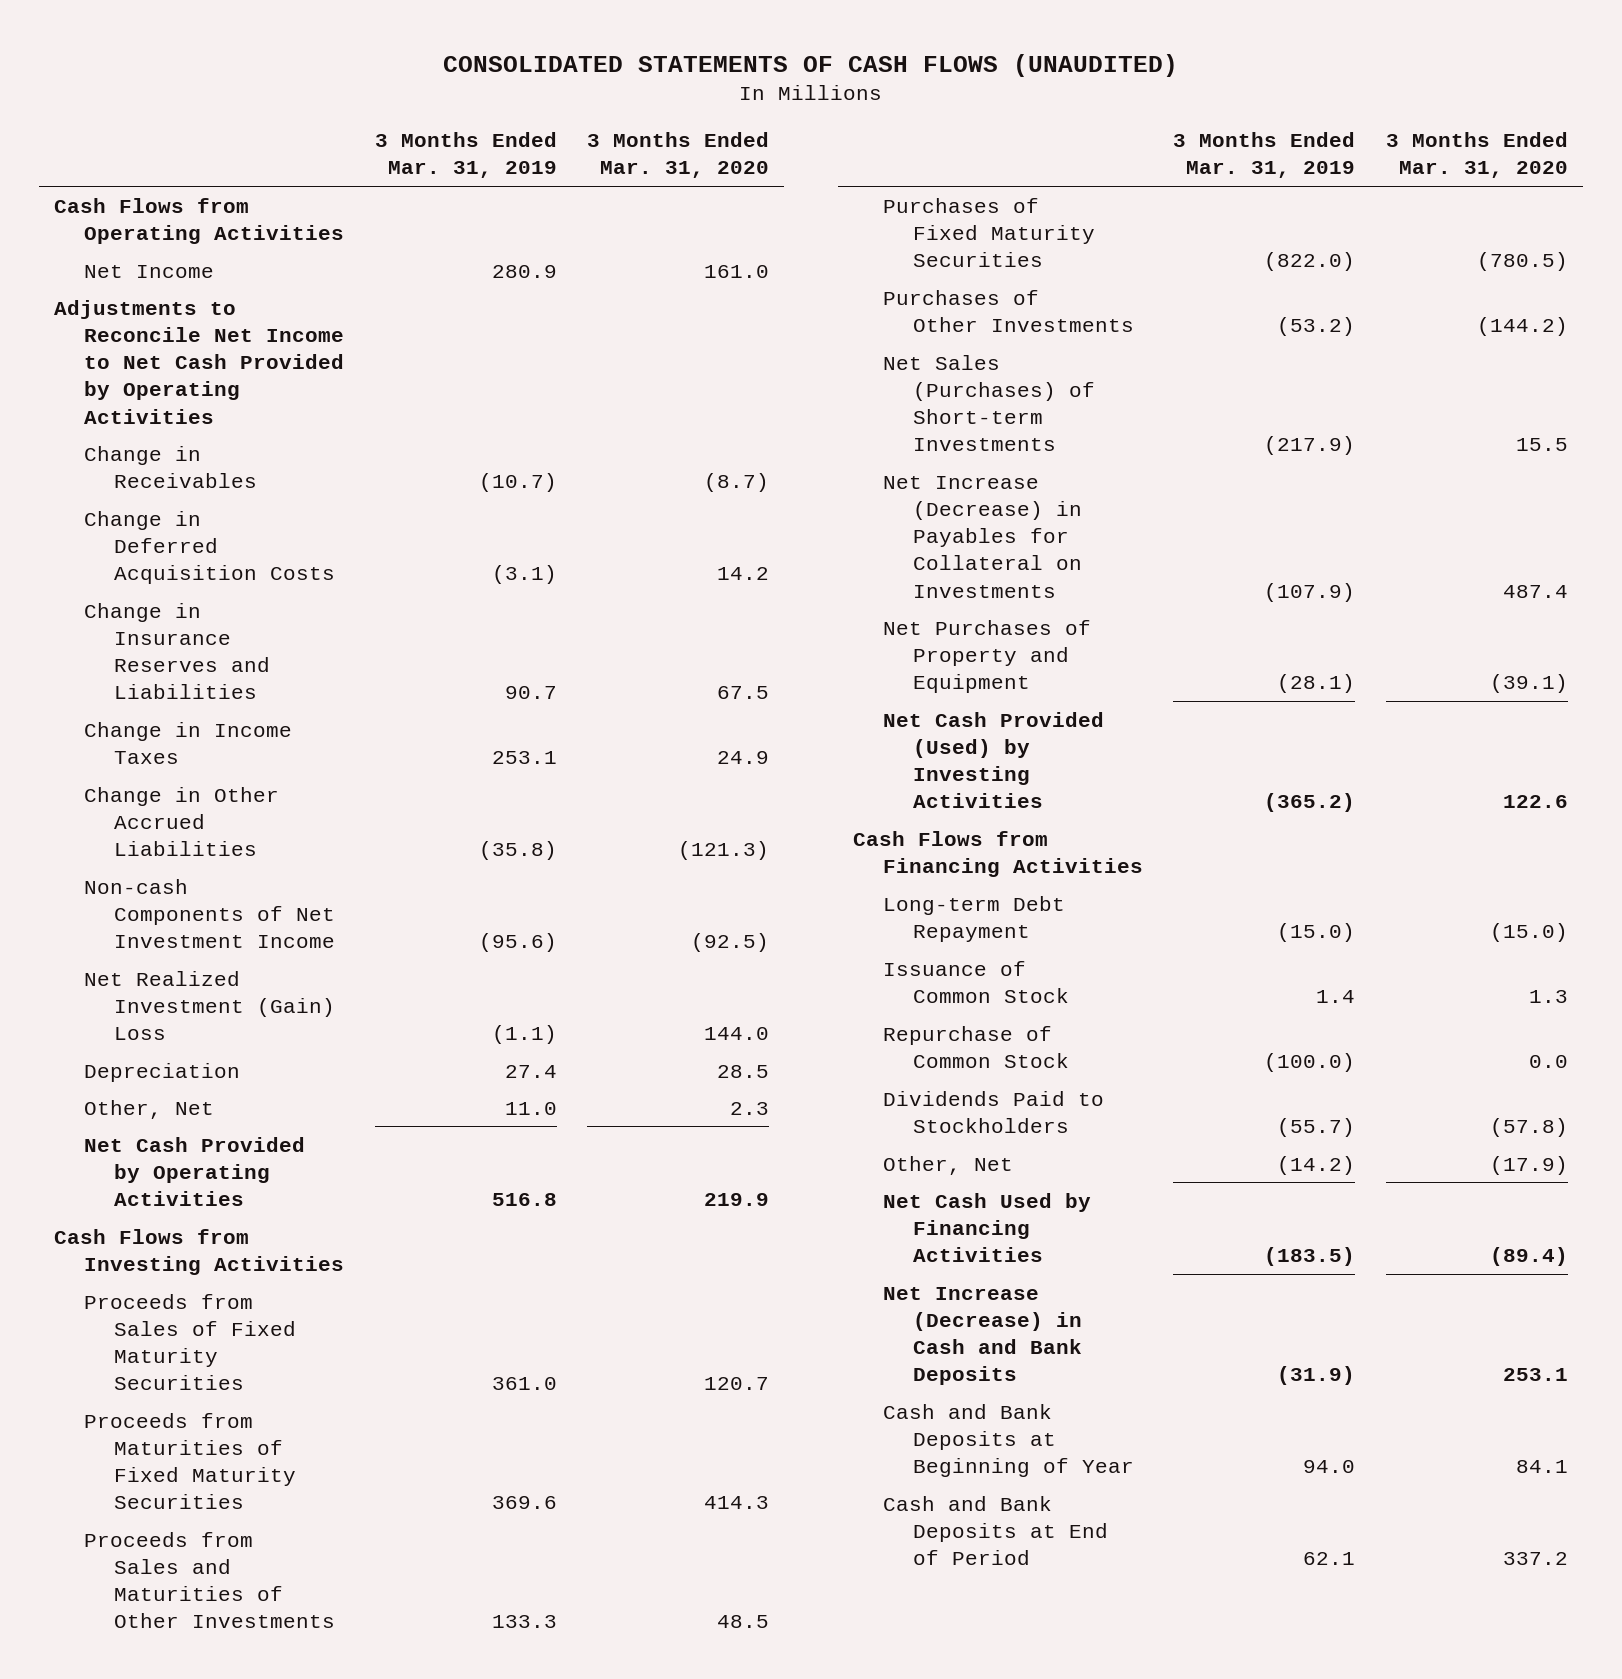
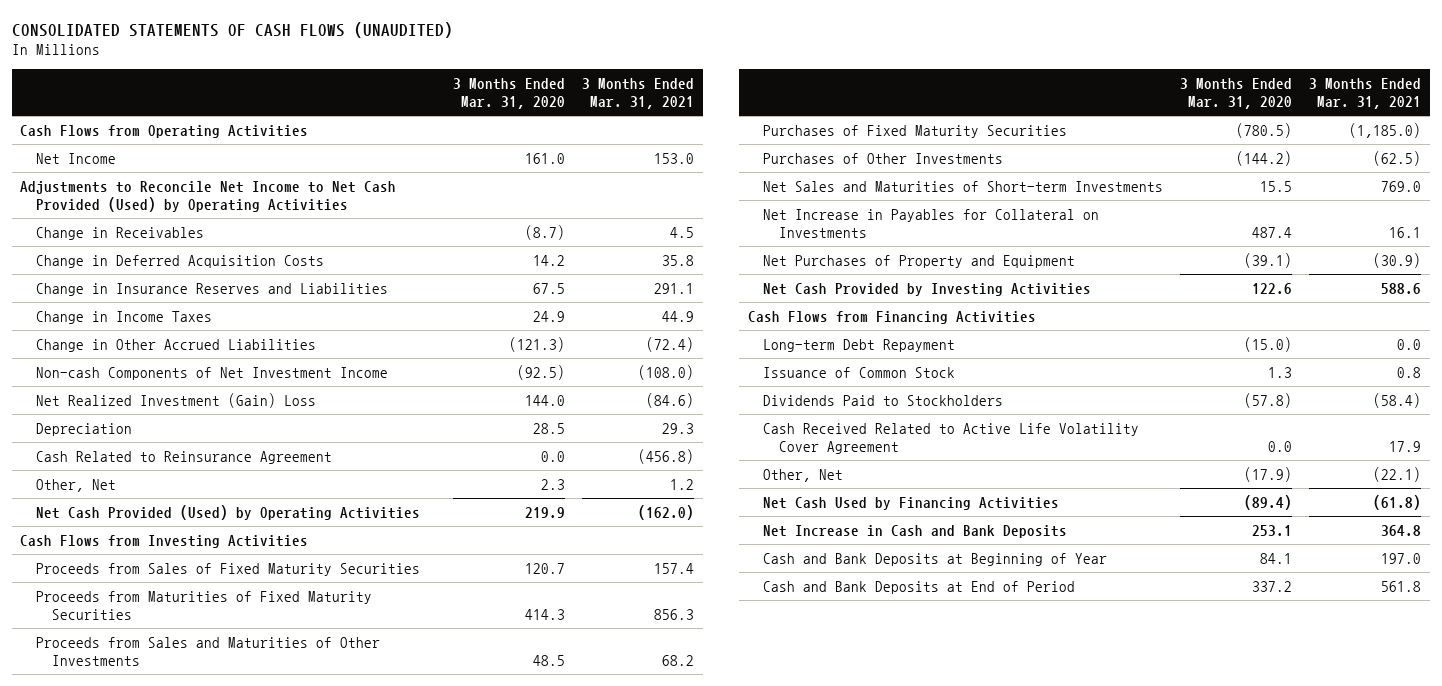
- | 3 Months Ended Mar. 31, 2019 | 3 Months Ended Mar. 31, 2020
+ | 3 Months Ended Mar. 31, 2020 | 3 Months Ended Mar. 31, 2021
- Adjustments to Reconcile Net Income to Net Cash Provided by Operating Activities
+ Adjustments to Reconcile Net Income to Net Cash Provided (Used) by Operating Activities
+ Cash Related to Reinsurance Agreement | 0.0 | (456.8)
- Net Cash Provided by Operating Activities | 516.8 | 219.9
+ Net Cash Provided (Used) by Operating Activities | 219.9 | (162.0)
- Net Sales (Purchases) of Short-term Investments | (217.9) | 15.5
- Net Increase (Decrease) in Payables for Collateral on Investments | (107.9) | 487.4
+ Net Sales and Maturities of Short-term Investments | 15.5 | 769.0
+ Net Increase in Payables for Collateral on Investments | 487.4 | 16.1
- Net Cash Provided (Used) by Investing Activities | (365.2) | 122.6
+ Net Cash Provided by Investing Activities | 122.6 | 588.6
- Repurchase of Common Stock | (100.0) | 0.0
+ Cash Received Related to Active Life Volatility Cover Agreement | 0.0 | 17.9
- Net Increase (Decrease) in Cash and Bank Deposits | (31.9) | 253.1
+ Net Increase in Cash and Bank Deposits | 253.1 | 364.8

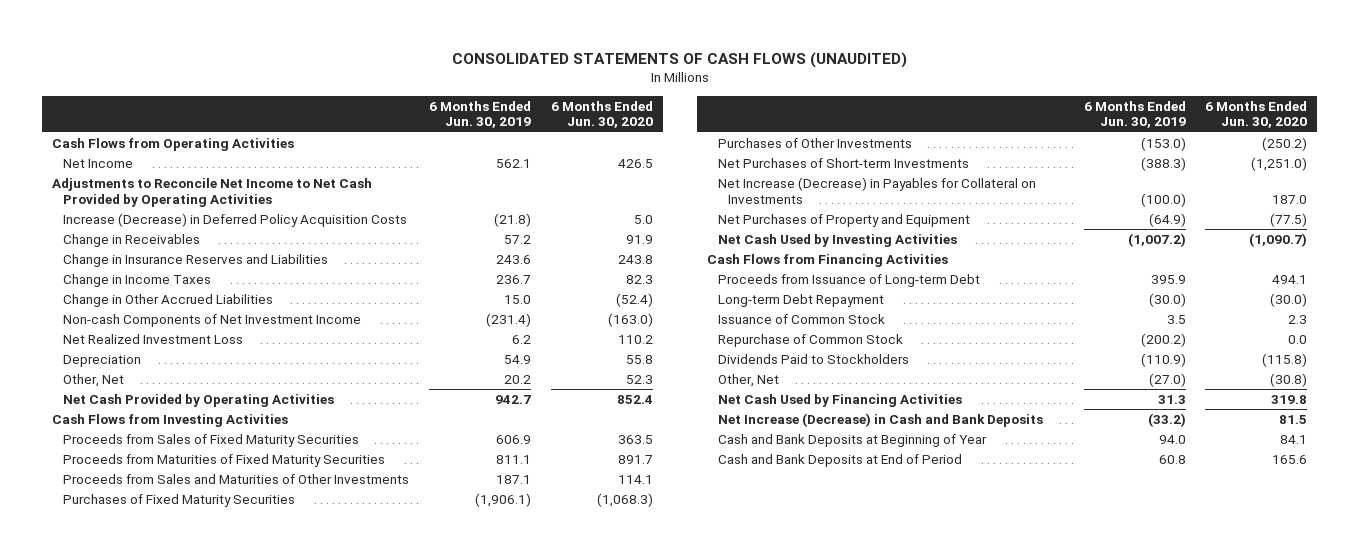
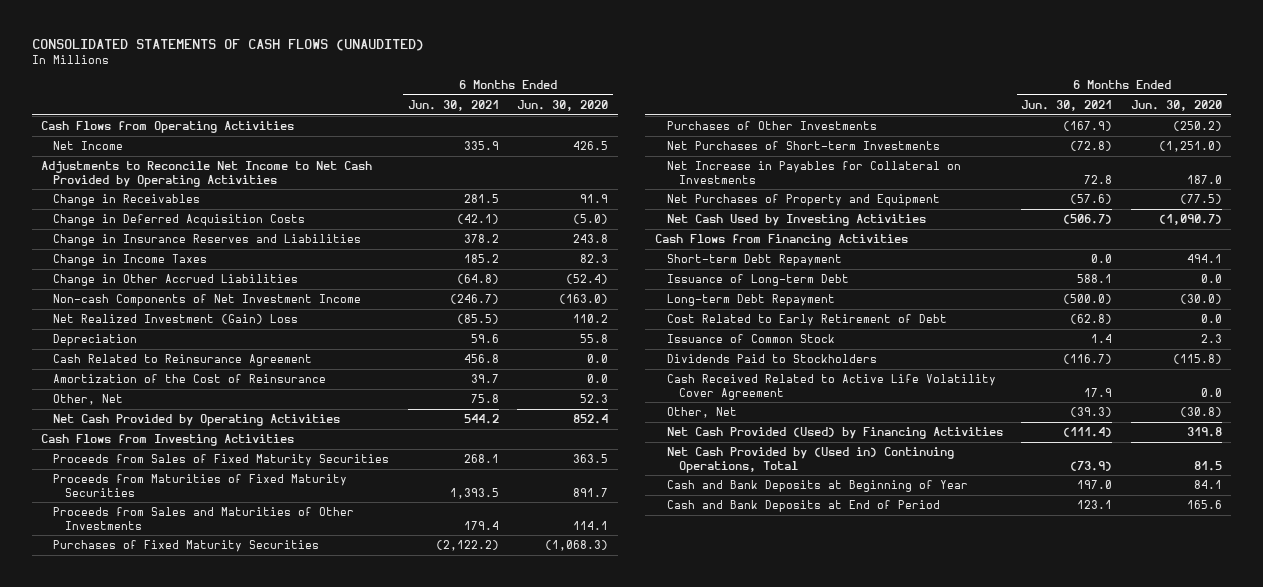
- | 6 Months Ended Jun. 30, 2019 | 6 Months Ended Jun. 30, 2020
+ | 6 Months Ended Jun. 30, 2021 | 6 Months Ended Jun. 30, 2020
- Increase (Decrease) in Deferred Policy Acquisition Costs | (21.8) | 5.0
+ Change in Deferred Acquisition Costs | (42.1) | (5.0)
- Net Realized Investment Loss | 6.2 | 110.2
+ Net Realized Investment (Gain) Loss | (85.5) | 110.2
+ Cash Related to Reinsurance Agreement | 456.8 | 0.0
+ Amortization of the Cost of Reinsurance | 39.7 | 0.0
- Net Increase (Decrease) in Payables for Collateral on Investments | (100.0) | 187.0
+ Net Increase in Payables for Collateral on Investments | 72.8 | 187.0
- Proceeds from Issuance of Long-term Debt | 395.9 | 494.1
+ Short-term Debt Repayment | 0.0 | 494.1
+ Issuance of Long-term Debt | 588.1 | 0.0
+ Cost Related to Early Retirement of Debt | (62.8) | 0.0
- Repurchase of Common Stock | (200.2) | 0.0
+ Cash Received Related to Active Life Volatility Cover Agreement | 17.9 | 0.0
- Net Cash Used by Financing Activities | 31.3 | 319.8
- Net Increase (Decrease) in Cash and Bank Deposits | (33.2) | 81.5
+ Net Cash Provided (Used) by Financing Activities | (111.4) | 319.8
+ Net Cash Provided by (Used in) Continuing Operations, Total | (73.9) | 81.5

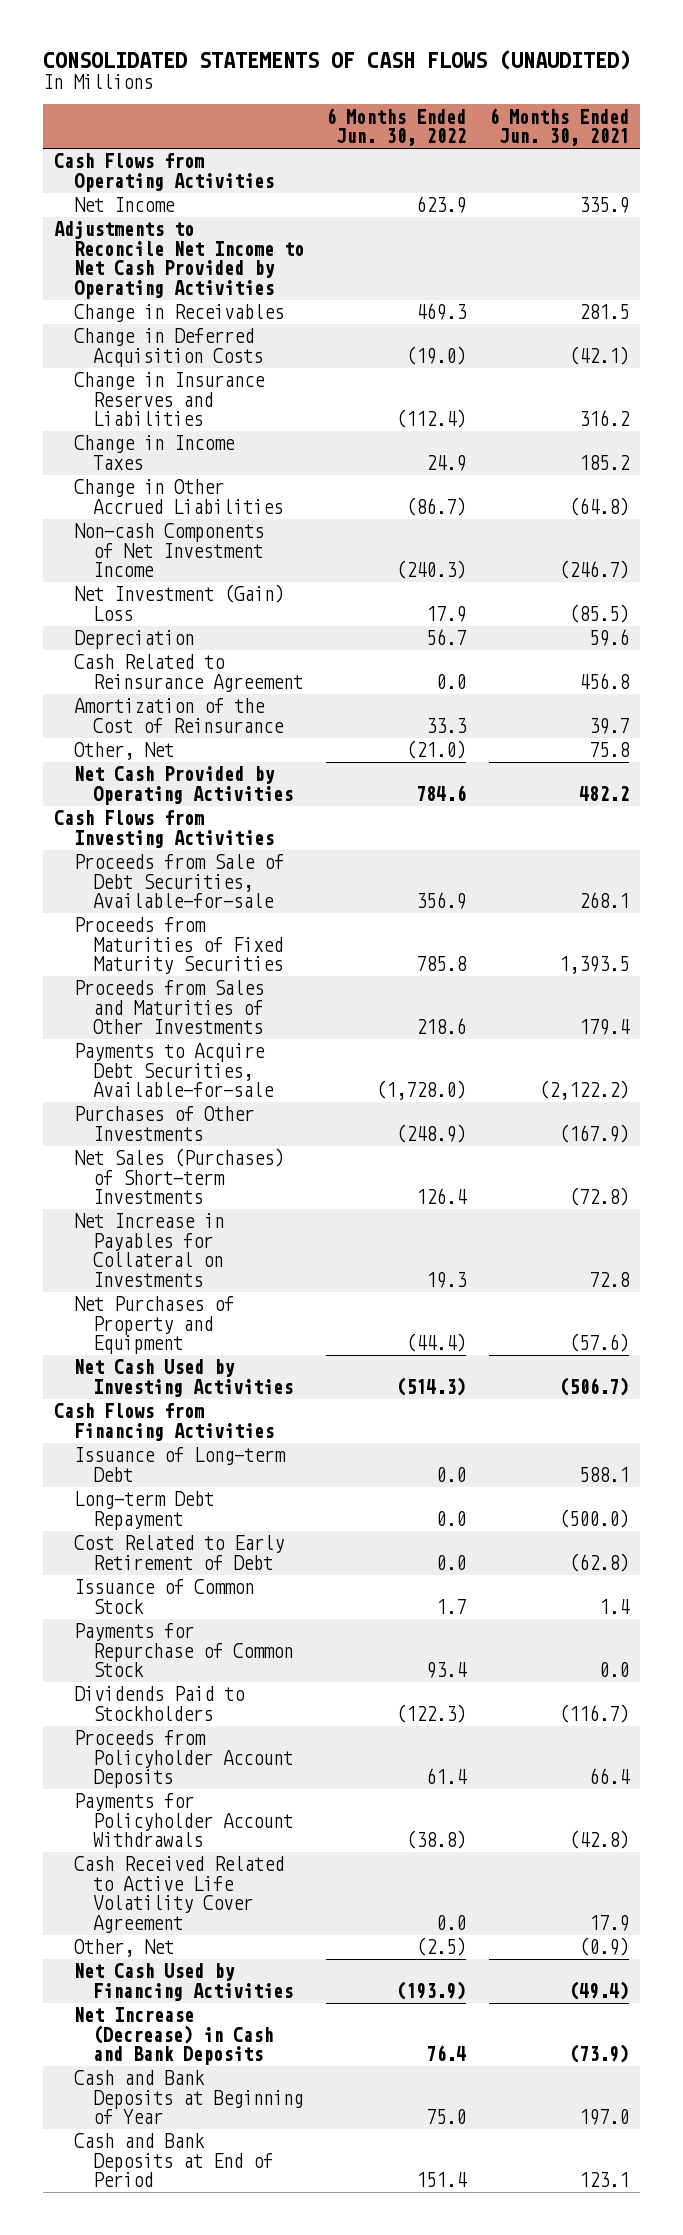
- | 6 Months Ended Jun. 30, 2021 | 6 Months Ended Jun. 30, 2020
+ | 6 Months Ended Jun. 30, 2022 | 6 Months Ended Jun. 30, 2021
- Change in Insurance Reserves and Liabilities | 378.2 | 243.8
+ Change in Insurance Reserves and Liabilities | (112.4) | 316.2
- Net Realized Investment (Gain) Loss | (85.5) | 110.2
+ Net Investment (Gain) Loss | 17.9 | (85.5)
- Net Cash Provided by Operating Activities | 544.2 | 852.4
+ Net Cash Provided by Operating Activities | 784.6 | 482.2
- Proceeds from Sales of Fixed Maturity Securities | 268.1 | 363.5
+ Proceeds from Sale of Debt Securities, Available-for-sale | 356.9 | 268.1
- Purchases of Fixed Maturity Securities | (2,122.2) | (1,068.3)
+ Payments to Acquire Debt Securities, Available-for-sale | (1,728.0) | (2,122.2)
- Net Purchases of Short-term Investments | (72.8) | (1,251.0)
+ Net Sales (Purchases) of Short-term Investments | 126.4 | (72.8)
- Short-term Debt Repayment | 0.0 | 494.1
+ Payments for Repurchase of Common Stock | 93.4 | 0.0
+ Proceeds from Policyholder Account Deposits | 61.4 | 66.4
+ Payments for Policyholder Account Withdrawals | (38.8) | (42.8)
- Other, Net | (39.3) | (30.8)
- Net Cash Provided (Used) by Financing Activities | (111.4) | 319.8
- Net Cash Provided by (Used in) Continuing Operations, Total | (73.9) | 81.5
+ Other, Net | (2.5) | (0.9)
+ Net Cash Used by Financing Activities | (193.9) | (49.4)
+ Net Increase (Decrease) in Cash and Bank Deposits | 76.4 | (73.9)

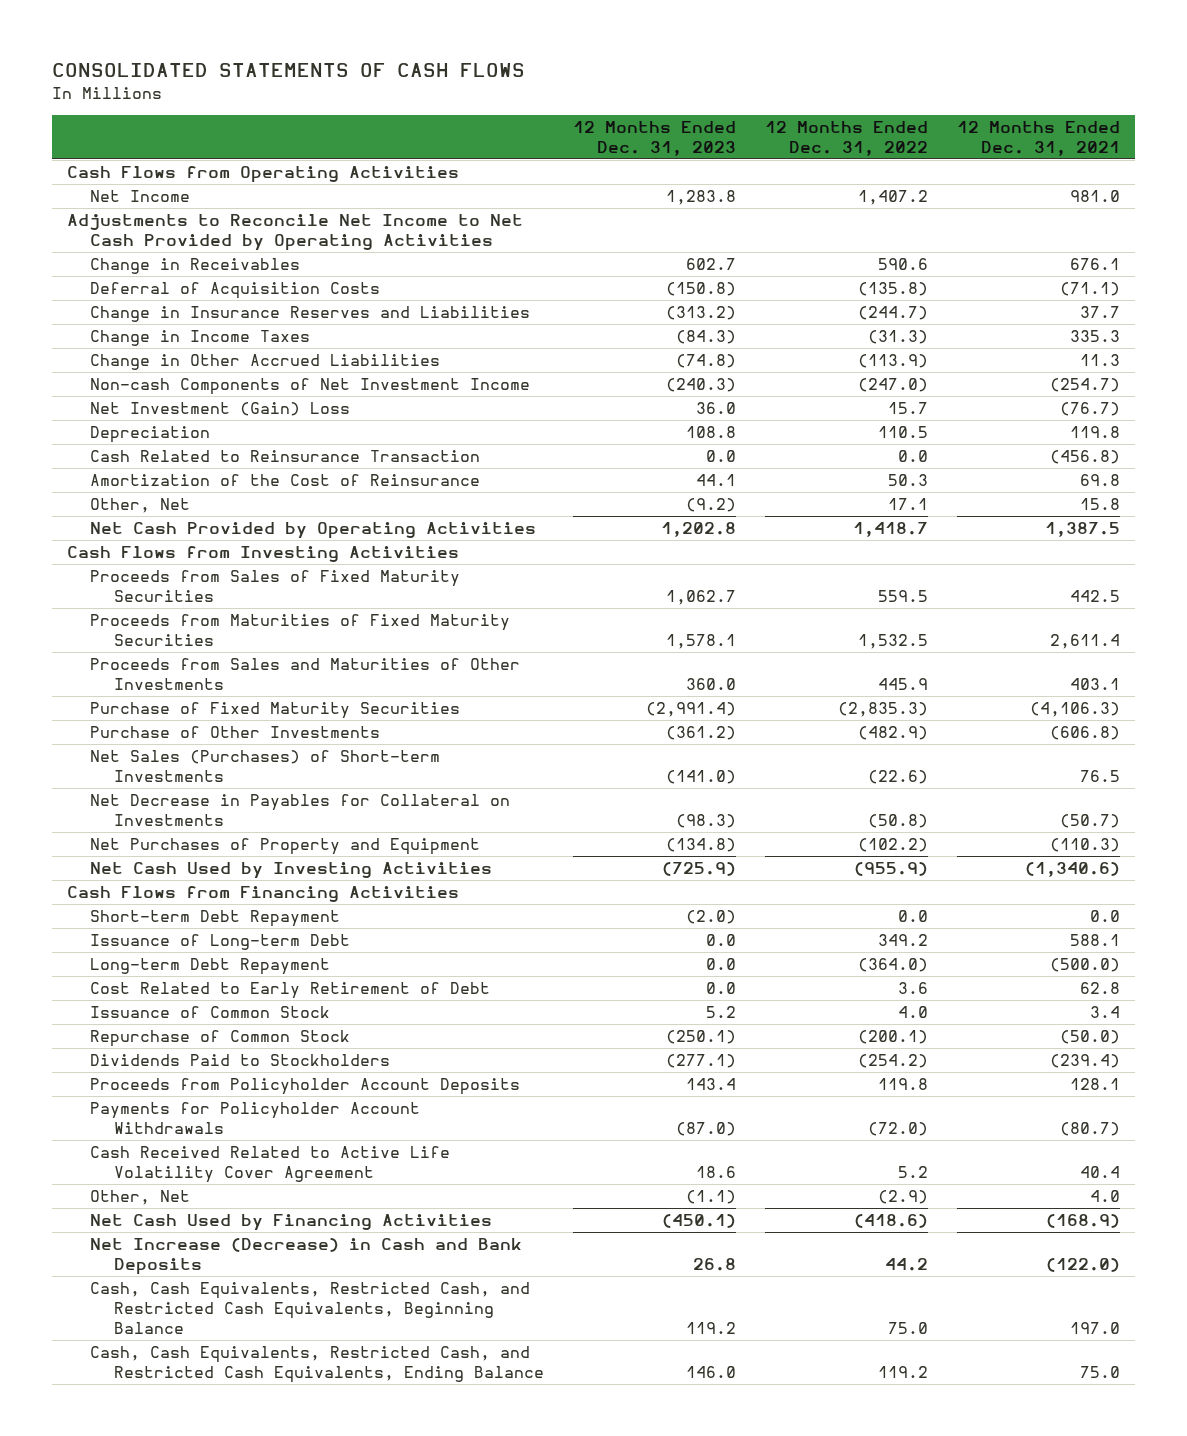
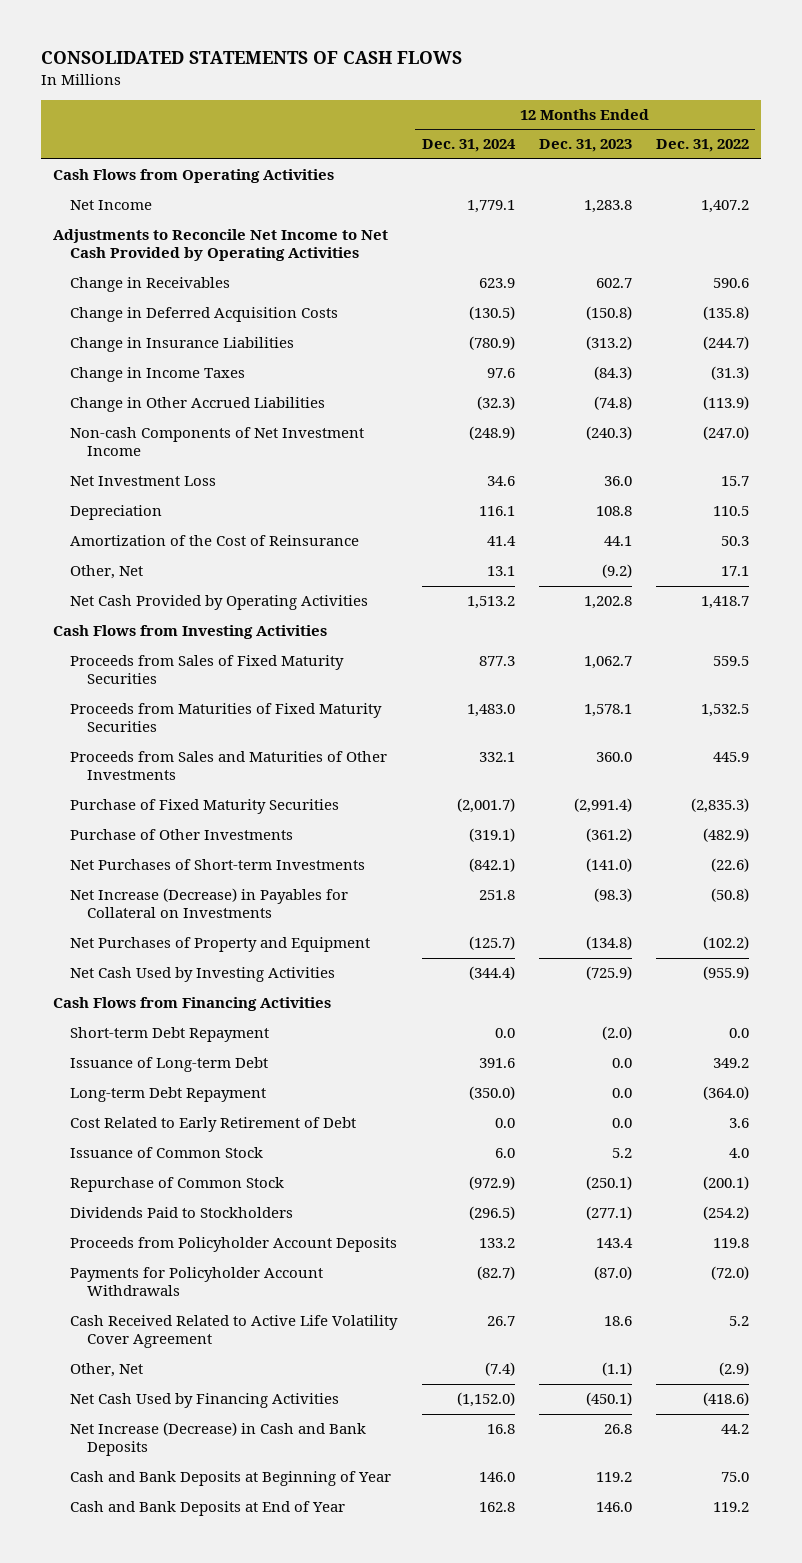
- | 12 Months Ended Dec. 31, 2023 | 12 Months Ended Dec. 31, 2022 | 12 Months Ended Dec. 31, 2021
+ | 12 Months Ended Dec. 31, 2024 | 12 Months Ended Dec. 31, 2023 | 12 Months Ended Dec. 31, 2022
- Deferral of Acquisition Costs | (150.8) | (135.8) | (71.1)
- Change in Insurance Reserves and Liabilities | (313.2) | (244.7) | 37.7
+ Change in Deferred Acquisition Costs | (130.5) | (150.8) | (135.8)
+ Change in Insurance Liabilities | (780.9) | (313.2) | (244.7)
- Net Investment (Gain) Loss | 36.0 | 15.7 | (76.7)
+ Net Investment Loss | 34.6 | 36.0 | 15.7
- Cash Related to Reinsurance Transaction | 0.0 | 0.0 | (456.8)
- Net Sales (Purchases) of Short-term Investments | (141.0) | (22.6) | 76.5
- Net Decrease in Payables for Collateral on Investments | (98.3) | (50.8) | (50.7)
+ Net Purchases of Short-term Investments | (842.1) | (141.0) | (22.6)
+ Net Increase (Decrease) in Payables for Collateral on Investments | 251.8 | (98.3) | (50.8)
- Cash, Cash Equivalents, Restricted Cash, and Restricted Cash Equivalents, Beginning Balance | 119.2 | 75.0 | 197.0
- Cash, Cash Equivalents, Restricted Cash, and Restricted Cash Equivalents, Ending Balance | 146.0 | 119.2 | 75.0
+ Cash and Bank Deposits at Beginning of Year | 146.0 | 119.2 | 75.0
+ Cash and Bank Deposits at End of Year | 162.8 | 146.0 | 119.2

